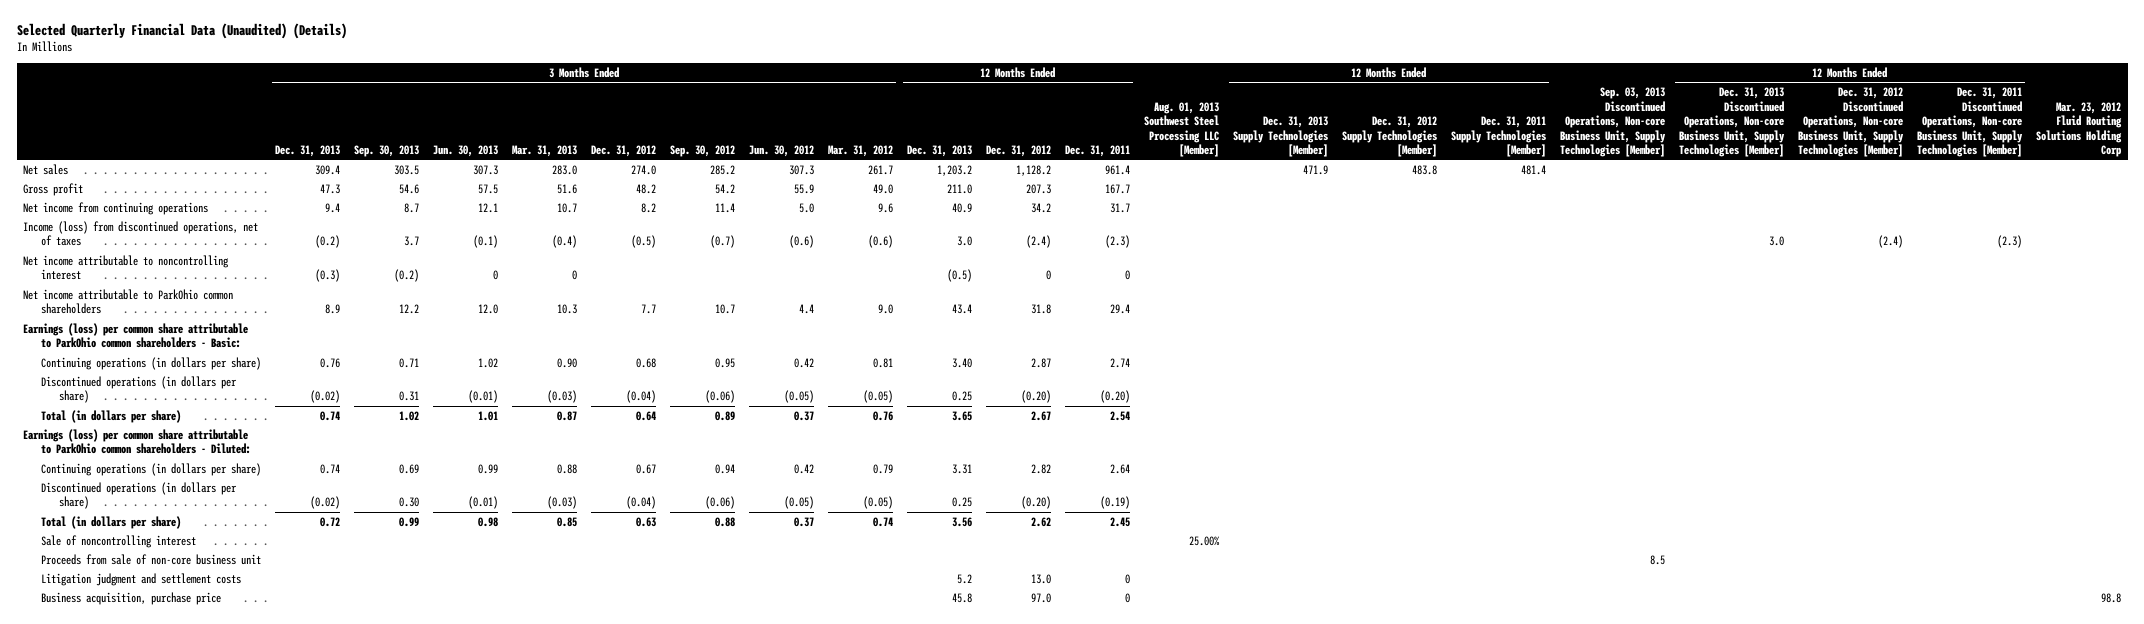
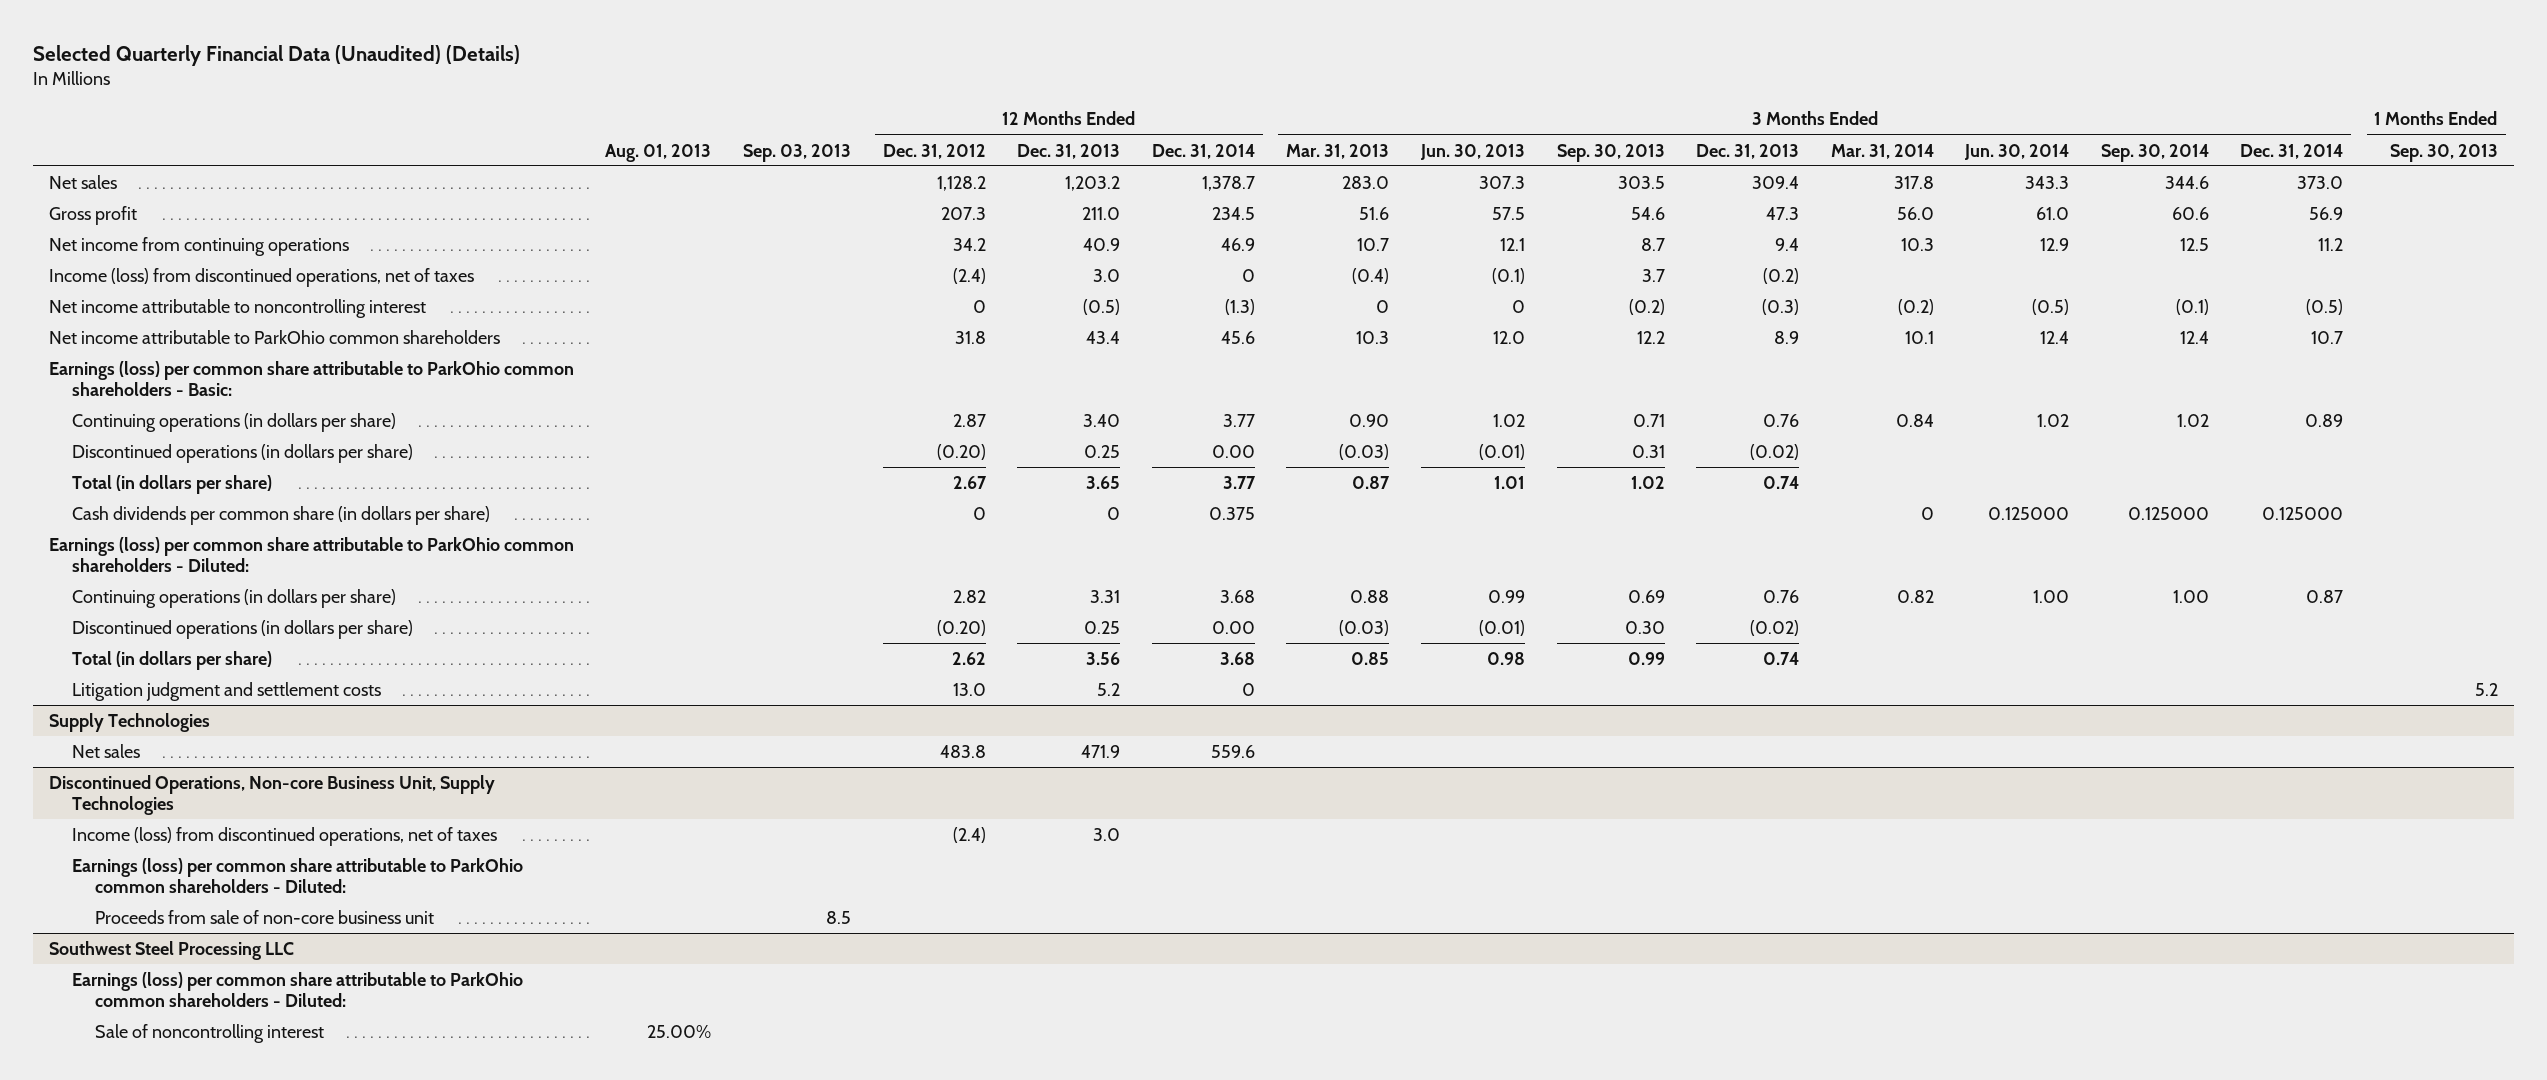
- | 3 Months Ended Dec. 31, 2013 | 3 Months Ended Sep. 30, 2013 | 3 Months Ended Jun. 30, 2013 | 3 Months Ended Mar. 31, 2013 | 3 Months Ended Dec. 31, 2012 | 3 Months Ended Sep. 30, 2012 | 3 Months Ended Jun. 30, 2012 | 3 Months Ended Mar. 31, 2012 | 12 Months Ended Dec. 31, 2013 | 12 Months Ended Dec. 31, 2012 | 12 Months Ended Dec. 31, 2011 | Aug. 01, 2013 Southwest Steel Processing LLC [Member] | 12 Months Ended Dec. 31, 2013 Supply Technologies [Member] | 12 Months Ended Dec. 31, 2012 Supply Technologies [Member] | 12 Months Ended Dec. 31, 2011 Supply Technologies [Member] | Sep. 03, 2013 Discontinued Operations, Non-core Business Unit, Supply Technologies [Member] | 12 Months Ended Dec. 31, 2013 Discontinued Operations, Non-core Business Unit, Supply Technologies [Member] | 12 Months Ended Dec. 31, 2012 Discontinued Operations, Non-core Business Unit, Supply Technologies [Member] | 12 Months Ended Dec. 31, 2011 Discontinued Operations, Non-core Business Unit, Supply Technologies [Member] | Mar. 23, 2012 Fluid Routing Solutions Holding Corp
+ | Aug. 01, 2013 | Sep. 03, 2013 | 12 Months Ended Dec. 31, 2012 | 12 Months Ended Dec. 31, 2013 | 12 Months Ended Dec. 31, 2014 | 3 Months Ended Mar. 31, 2013 | 3 Months Ended Jun. 30, 2013 | 3 Months Ended Sep. 30, 2013 | 3 Months Ended Dec. 31, 2013 | 3 Months Ended Mar. 31, 2014 | 3 Months Ended Jun. 30, 2014 | 3 Months Ended Sep. 30, 2014 | 3 Months Ended Dec. 31, 2014 | 1 Months Ended Sep. 30, 2013
+ Cash dividends per common share (in dollars per share) | | | 0 | 0 | 0.375 | | | | | 0 | 0.125000 | 0.125000 | 0.125000 |
- Continuing operations (in dollars per share) | 0.74 | 0.69 | 0.99 | 0.88 | 0.67 | 0.94 | 0.42 | 0.79 | 3.31 | 2.82 | 2.64 | | | | | | | | |
+ Continuing operations (in dollars per share) | | | 2.82 | 3.31 | 3.68 | 0.88 | 0.99 | 0.69 | 0.76 | 0.82 | 1.00 | 1.00 | 0.87 |
- Total (in dollars per share) | 0.72 | 0.99 | 0.98 | 0.85 | 0.63 | 0.88 | 0.37 | 0.74 | 3.56 | 2.62 | 2.45 | | | | | | | | |
- Sale of noncontrolling interest | | | | | | | | | | | | 25.00% | | | | | | | |
- Proceeds from sale of non-core business unit | | | | | | | | | | | | | | | | 8.5 | | | |
+ Total (in dollars per share) | | | 2.62 | 3.56 | 3.68 | 0.85 | 0.98 | 0.99 | 0.74 | | | | |
- Business acquisition, purchase price | | | | | | | | | 45.8 | 97.0 | 0 | | | | | | | | | 98.8
+ Supply Technologies
+ Net sales | | | 483.8 | 471.9 | 559.6 | | | | | | | | |
+ Discontinued Operations, Non-core Business Unit, Supply Technologies
+ Income (loss) from discontinued operations, net of taxes | | | (2.4) | 3.0 | | | | | | | | | |
+ Earnings (loss) per common share attributable to ParkOhio common shareholders - Diluted:
+ Proceeds from sale of non-core business unit | | 8.5 | | | | | | | | | | | |
+ Southwest Steel Processing LLC
+ Earnings (loss) per common share attributable to ParkOhio common shareholders - Diluted:
+ Sale of noncontrolling interest | 25.00% | | | | | | | | | | | | |

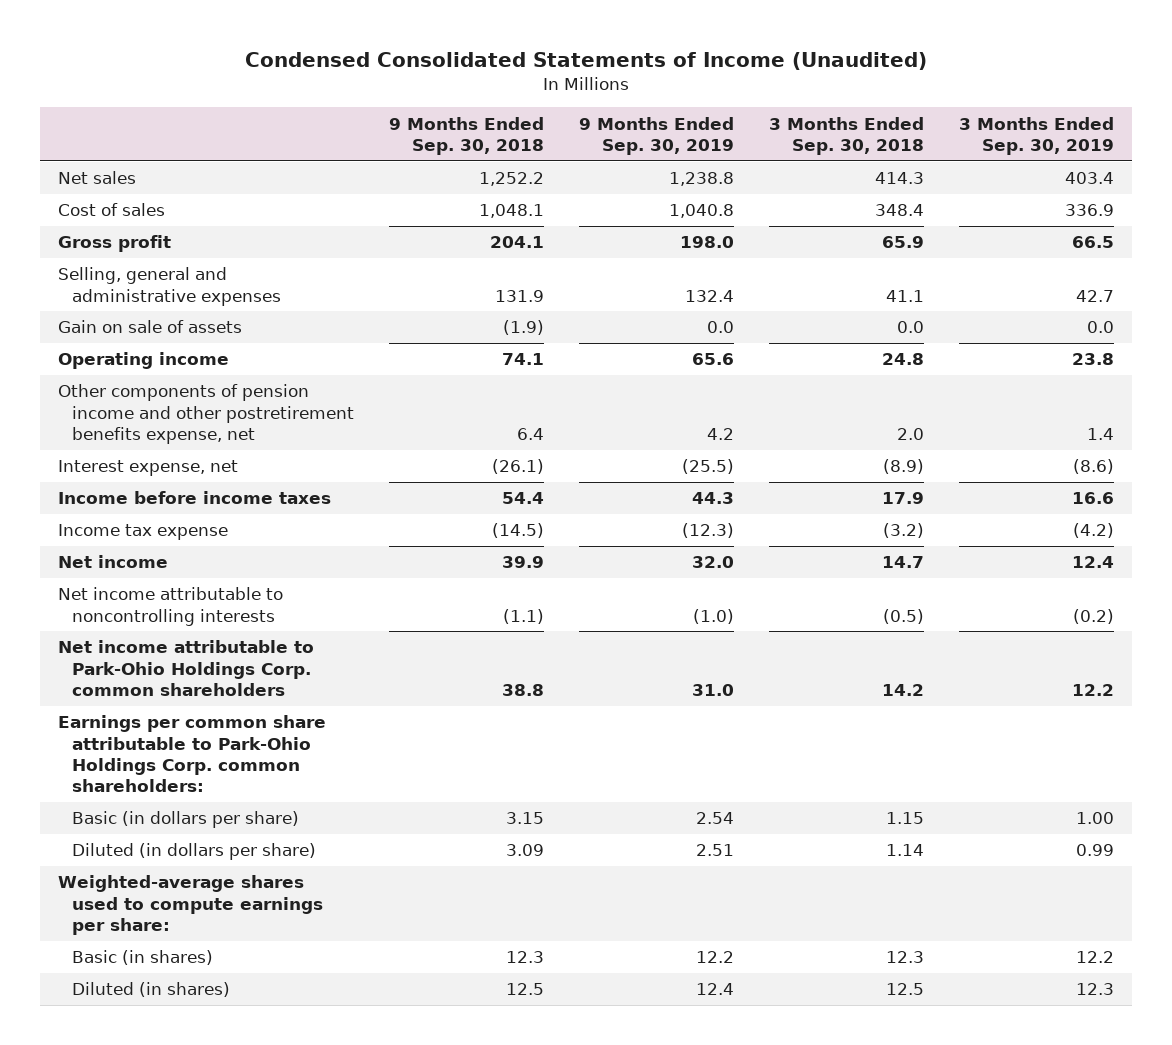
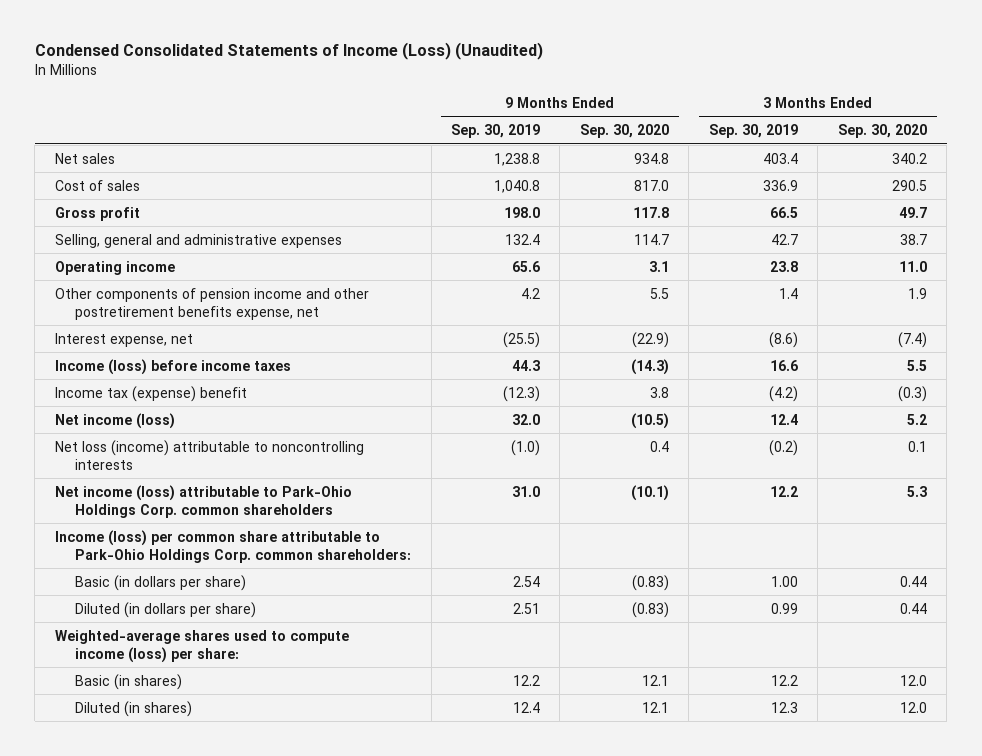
- Condensed Consolidated Statements of Income (Unaudited)
+ Condensed Consolidated Statements of Income (Loss) (Unaudited)
- | 9 Months Ended Sep. 30, 2018 | 9 Months Ended Sep. 30, 2019 | 3 Months Ended Sep. 30, 2018 | 3 Months Ended Sep. 30, 2019
+ | 9 Months Ended Sep. 30, 2019 | 9 Months Ended Sep. 30, 2020 | 3 Months Ended Sep. 30, 2019 | 3 Months Ended Sep. 30, 2020
- Gain on sale of assets | (1.9) | 0.0 | 0.0 | 0.0
- Income before income taxes | 54.4 | 44.3 | 17.9 | 16.6
- Income tax expense | (14.5) | (12.3) | (3.2) | (4.2)
- Net income | 39.9 | 32.0 | 14.7 | 12.4
- Net income attributable to noncontrolling interests | (1.1) | (1.0) | (0.5) | (0.2)
- Net income attributable to Park-Ohio Holdings Corp. common shareholders | 38.8 | 31.0 | 14.2 | 12.2
- Earnings per common share attributable to Park-Ohio Holdings Corp. common shareholders:
+ Income (loss) before income taxes | 44.3 | (14.3) | 16.6 | 5.5
+ Income tax (expense) benefit | (12.3) | 3.8 | (4.2) | (0.3)
+ Net income (loss) | 32.0 | (10.5) | 12.4 | 5.2
+ Net loss (income) attributable to noncontrolling interests | (1.0) | 0.4 | (0.2) | 0.1
+ Net income (loss) attributable to Park-Ohio Holdings Corp. common shareholders | 31.0 | (10.1) | 12.2 | 5.3
+ Income (loss) per common share attributable to Park-Ohio Holdings Corp. common shareholders:
- Weighted-average shares used to compute earnings per share:
+ Weighted-average shares used to compute income (loss) per share:

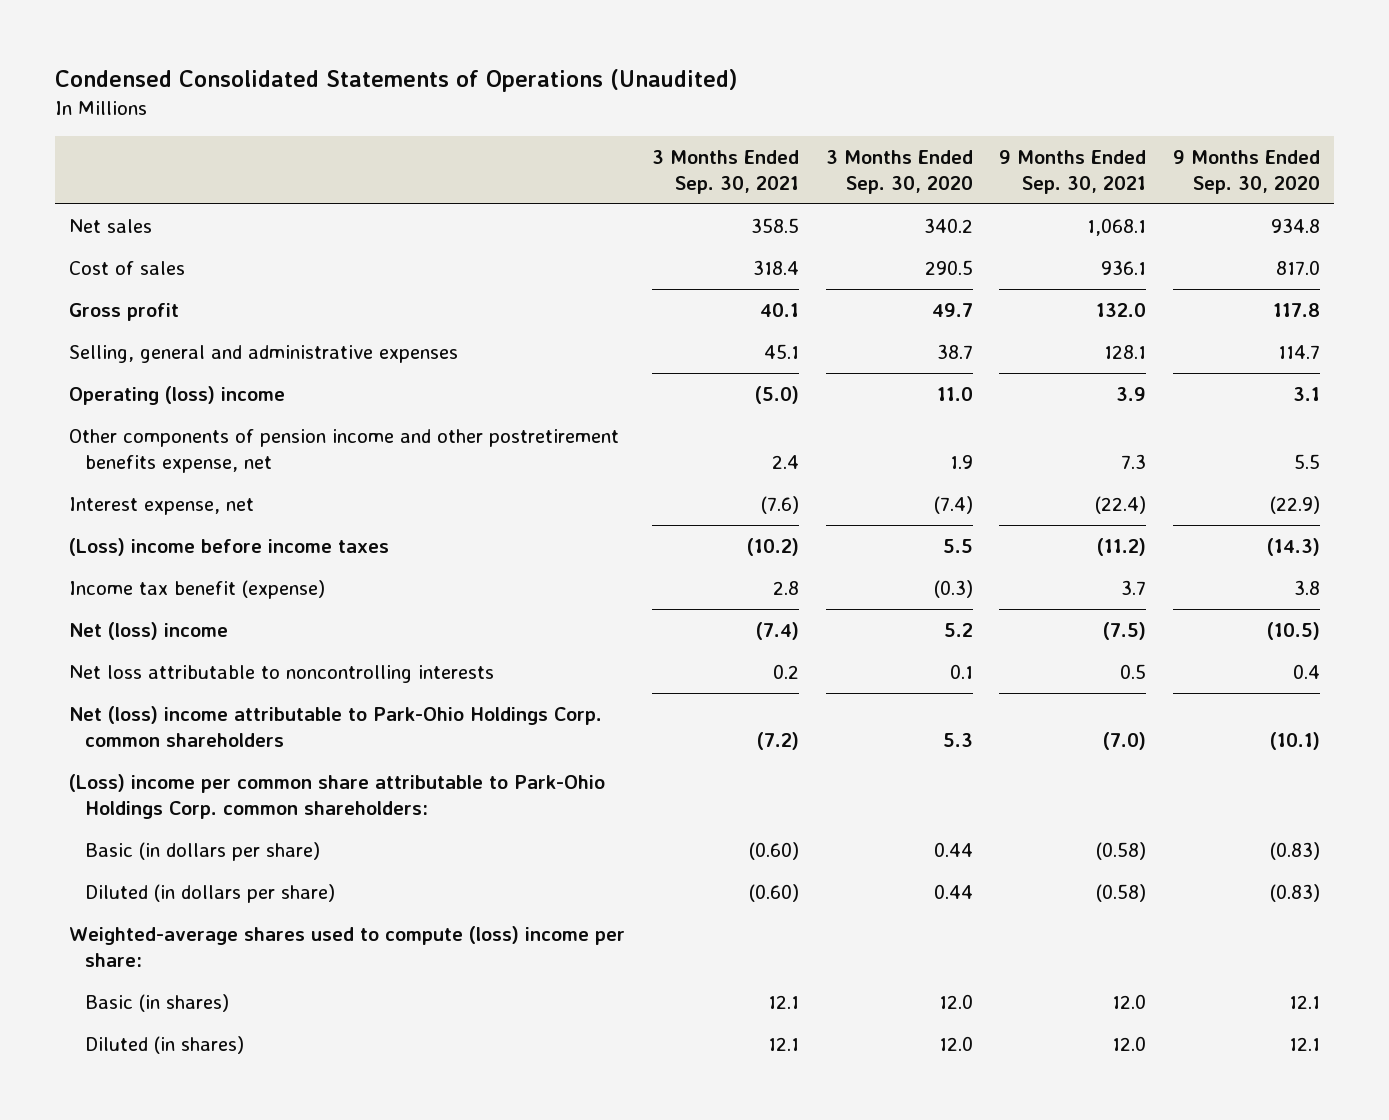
- Condensed Consolidated Statements of Income (Loss) (Unaudited)
+ Condensed Consolidated Statements of Operations (Unaudited)
- | 9 Months Ended Sep. 30, 2019 | 9 Months Ended Sep. 30, 2020 | 3 Months Ended Sep. 30, 2019 | 3 Months Ended Sep. 30, 2020
+ | 3 Months Ended Sep. 30, 2021 | 3 Months Ended Sep. 30, 2020 | 9 Months Ended Sep. 30, 2021 | 9 Months Ended Sep. 30, 2020
- Operating income | 65.6 | 3.1 | 23.8 | 11.0
+ Operating (loss) income | (5.0) | 11.0 | 3.9 | 3.1
- Income (loss) before income taxes | 44.3 | (14.3) | 16.6 | 5.5
- Income tax (expense) benefit | (12.3) | 3.8 | (4.2) | (0.3)
- Net income (loss) | 32.0 | (10.5) | 12.4 | 5.2
- Net loss (income) attributable to noncontrolling interests | (1.0) | 0.4 | (0.2) | 0.1
- Net income (loss) attributable to Park-Ohio Holdings Corp. common shareholders | 31.0 | (10.1) | 12.2 | 5.3
- Income (loss) per common share attributable to Park-Ohio Holdings Corp. common shareholders:
+ (Loss) income before income taxes | (10.2) | 5.5 | (11.2) | (14.3)
+ Income tax benefit (expense) | 2.8 | (0.3) | 3.7 | 3.8
+ Net (loss) income | (7.4) | 5.2 | (7.5) | (10.5)
+ Net loss attributable to noncontrolling interests | 0.2 | 0.1 | 0.5 | 0.4
+ Net (loss) income attributable to Park-Ohio Holdings Corp. common shareholders | (7.2) | 5.3 | (7.0) | (10.1)
+ (Loss) income per common share attributable to Park-Ohio Holdings Corp. common shareholders:
- Weighted-average shares used to compute income (loss) per share:
+ Weighted-average shares used to compute (loss) income per share:

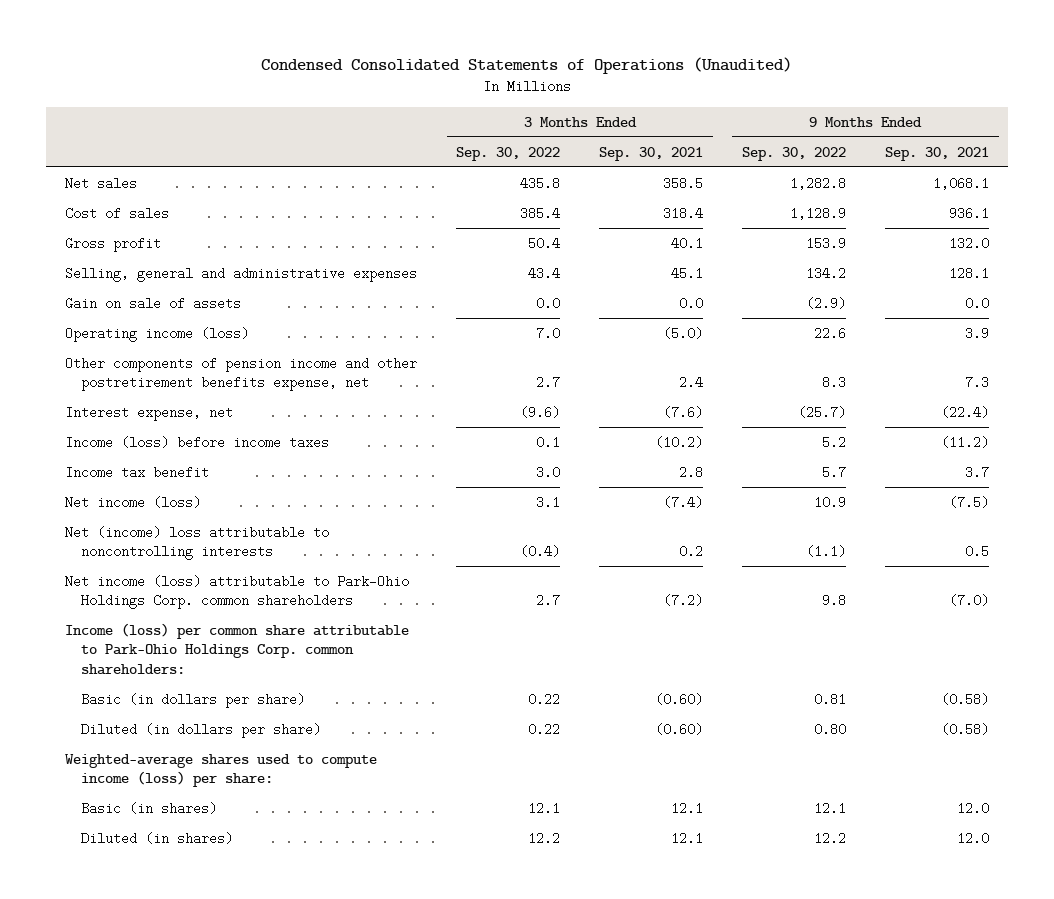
- | 3 Months Ended Sep. 30, 2021 | 3 Months Ended Sep. 30, 2020 | 9 Months Ended Sep. 30, 2021 | 9 Months Ended Sep. 30, 2020
+ | 3 Months Ended Sep. 30, 2022 | 3 Months Ended Sep. 30, 2021 | 9 Months Ended Sep. 30, 2022 | 9 Months Ended Sep. 30, 2021
- Operating (loss) income | (5.0) | 11.0 | 3.9 | 3.1
+ Gain on sale of assets | 0.0 | 0.0 | (2.9) | 0.0
+ Operating income (loss) | 7.0 | (5.0) | 22.6 | 3.9
- (Loss) income before income taxes | (10.2) | 5.5 | (11.2) | (14.3)
- Income tax benefit (expense) | 2.8 | (0.3) | 3.7 | 3.8
- Net (loss) income | (7.4) | 5.2 | (7.5) | (10.5)
- Net loss attributable to noncontrolling interests | 0.2 | 0.1 | 0.5 | 0.4
- Net (loss) income attributable to Park-Ohio Holdings Corp. common shareholders | (7.2) | 5.3 | (7.0) | (10.1)
- (Loss) income per common share attributable to Park-Ohio Holdings Corp. common shareholders:
+ Income (loss) before income taxes | 0.1 | (10.2) | 5.2 | (11.2)
+ Income tax benefit | 3.0 | 2.8 | 5.7 | 3.7
+ Net income (loss) | 3.1 | (7.4) | 10.9 | (7.5)
+ Net (income) loss attributable to noncontrolling interests | (0.4) | 0.2 | (1.1) | 0.5
+ Net income (loss) attributable to Park-Ohio Holdings Corp. common shareholders | 2.7 | (7.2) | 9.8 | (7.0)
+ Income (loss) per common share attributable to Park-Ohio Holdings Corp. common shareholders:
- Weighted-average shares used to compute (loss) income per share:
+ Weighted-average shares used to compute income (loss) per share:

